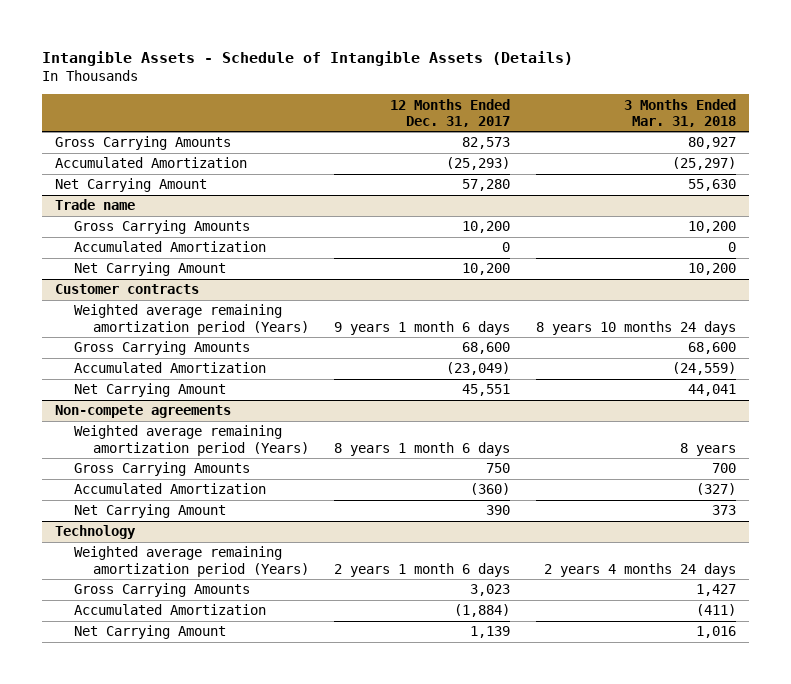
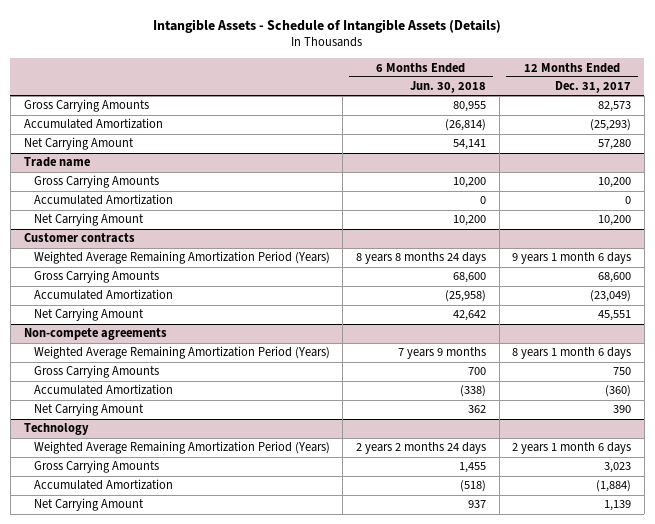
- | 12 Months Ended Dec. 31, 2017 | 3 Months Ended Mar. 31, 2018
+ | 6 Months Ended Jun. 30, 2018 | 12 Months Ended Dec. 31, 2017
@ Customer contracts
- Weighted average remaining amortization period (Years) | 9 years 1 month 6 days | 8 years 10 months 24 days
+ Weighted Average Remaining Amortization Period (Years) | 8 years 8 months 24 days | 9 years 1 month 6 days
@ Non-compete agreements
- Weighted average remaining amortization period (Years) | 8 years 1 month 6 days | 8 years
+ Weighted Average Remaining Amortization Period (Years) | 7 years 9 months | 8 years 1 month 6 days
@ Technology
- Weighted average remaining amortization period (Years) | 2 years 1 month 6 days | 2 years 4 months 24 days
+ Weighted Average Remaining Amortization Period (Years) | 2 years 2 months 24 days | 2 years 1 month 6 days

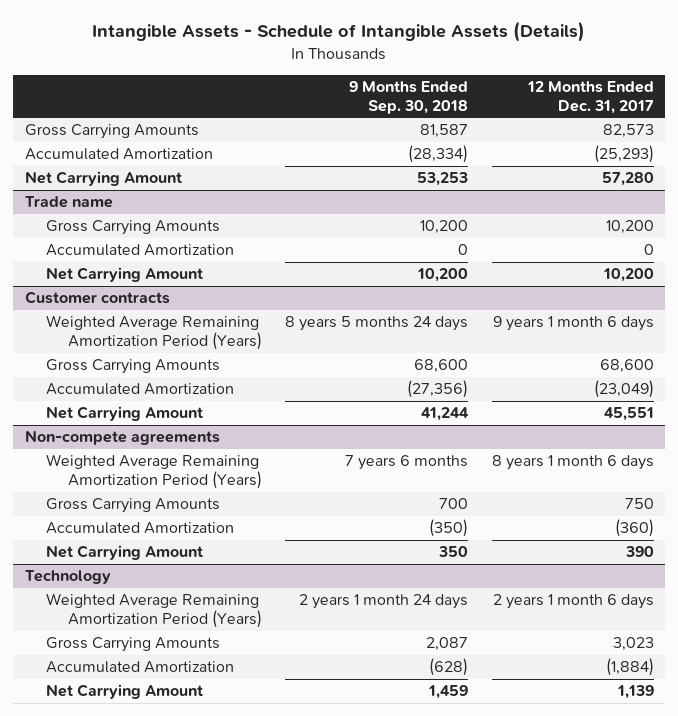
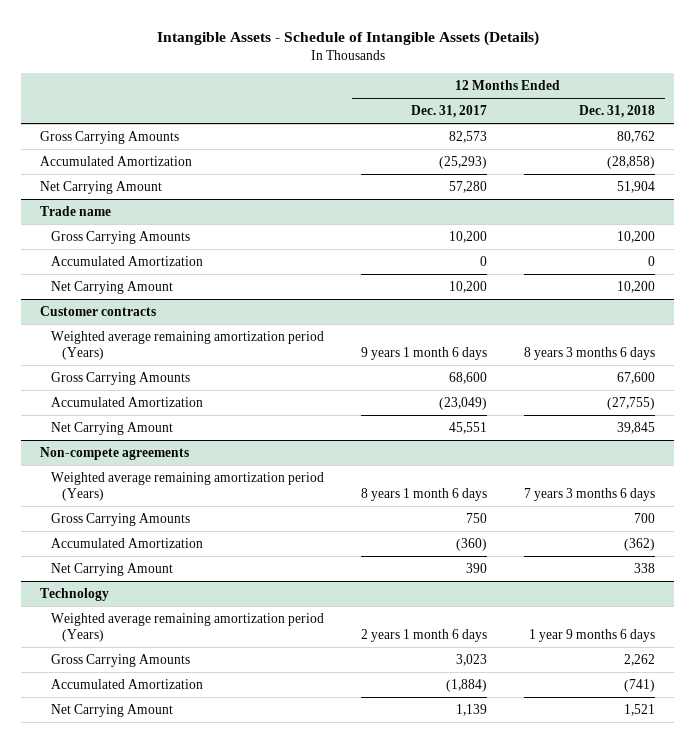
- | 9 Months Ended Sep. 30, 2018 | 12 Months Ended Dec. 31, 2017
+ | 12 Months Ended Dec. 31, 2017 | 12 Months Ended Dec. 31, 2018
@ Customer contracts
- Weighted Average Remaining Amortization Period (Years) | 8 years 5 months 24 days | 9 years 1 month 6 days
+ Weighted average remaining amortization period (Years) | 9 years 1 month 6 days | 8 years 3 months 6 days
@ Non-compete agreements
- Weighted Average Remaining Amortization Period (Years) | 7 years 6 months | 8 years 1 month 6 days
+ Weighted average remaining amortization period (Years) | 8 years 1 month 6 days | 7 years 3 months 6 days
@ Technology
- Weighted Average Remaining Amortization Period (Years) | 2 years 1 month 24 days | 2 years 1 month 6 days
+ Weighted average remaining amortization period (Years) | 2 years 1 month 6 days | 1 year 9 months 6 days

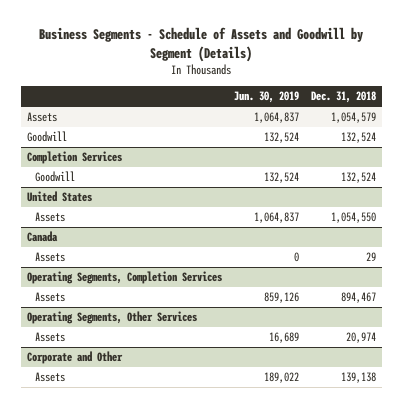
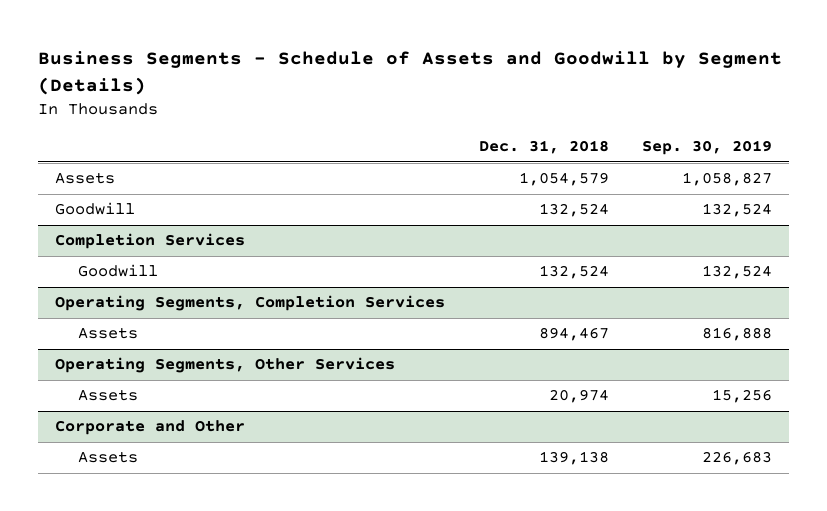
- | Jun. 30, 2019 | Dec. 31, 2018
+ | Dec. 31, 2018 | Sep. 30, 2019
- United States
- Assets | 1,064,837 | 1,054,550
- Canada
- Assets | 0 | 29

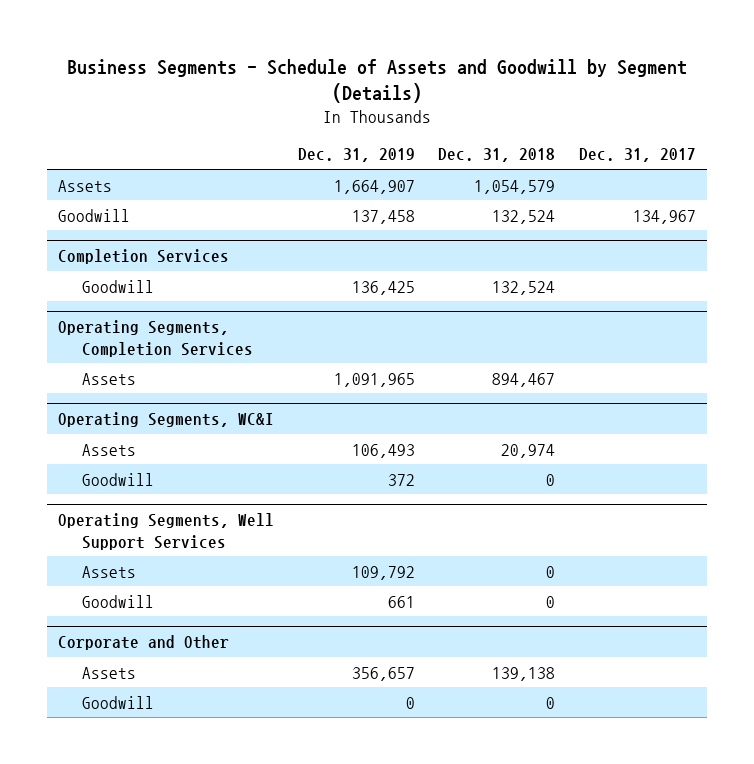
- | Dec. 31, 2018 | Sep. 30, 2019
+ | Dec. 31, 2019 | Dec. 31, 2018 | Dec. 31, 2017
- Operating Segments, Other Services
+ Operating Segments, WC&I
+ Goodwill | 372 | 0 |
+ Operating Segments, Well Support Services
+ Assets | 109,792 | 0 |
+ Goodwill | 661 | 0 |
@ Corporate and Other
+ Goodwill | 0 | 0 |

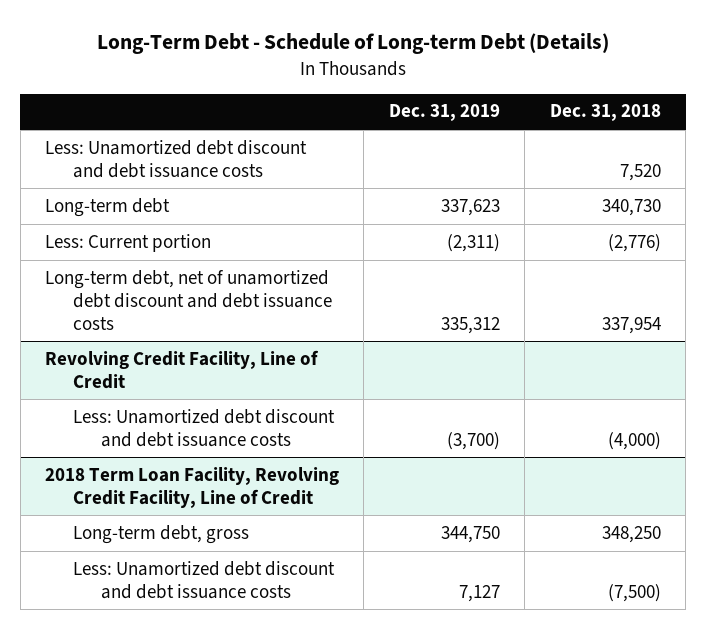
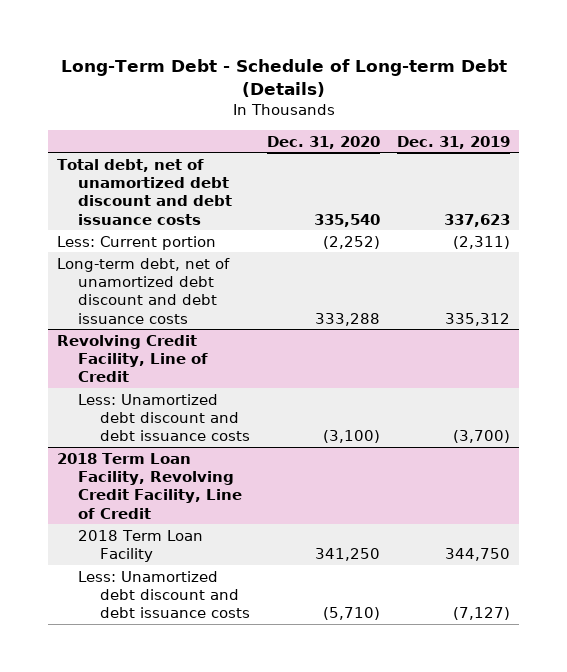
- | Dec. 31, 2019 | Dec. 31, 2018
+ | Dec. 31, 2020 | Dec. 31, 2019
- Less: Unamortized debt discount and debt issuance costs | | 7,520
- Long-term debt | 337,623 | 340,730
+ Total debt, net of unamortized debt discount and debt issuance costs | 335,540 | 337,623
@ 2018 Term Loan Facility, Revolving Credit Facility, Line of Credit
- Long-term debt, gross | 344,750 | 348,250
- Less: Unamortized debt discount and debt issuance costs | 7,127 | (7,500)
+ 2018 Term Loan Facility | 341,250 | 344,750
+ Less: Unamortized debt discount and debt issuance costs | (5,710) | (7,127)

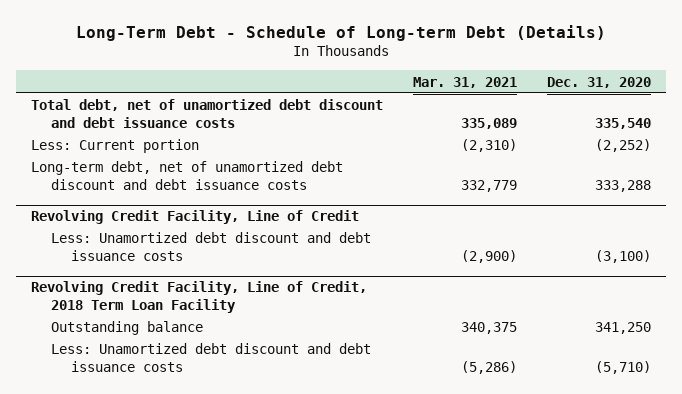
- | Dec. 31, 2020 | Dec. 31, 2019
+ | Mar. 31, 2021 | Dec. 31, 2020
- 2018 Term Loan Facility, Revolving Credit Facility, Line of Credit
- 2018 Term Loan Facility | 341,250 | 344,750
+ Revolving Credit Facility, Line of Credit, 2018 Term Loan Facility
+ Outstanding balance | 340,375 | 341,250

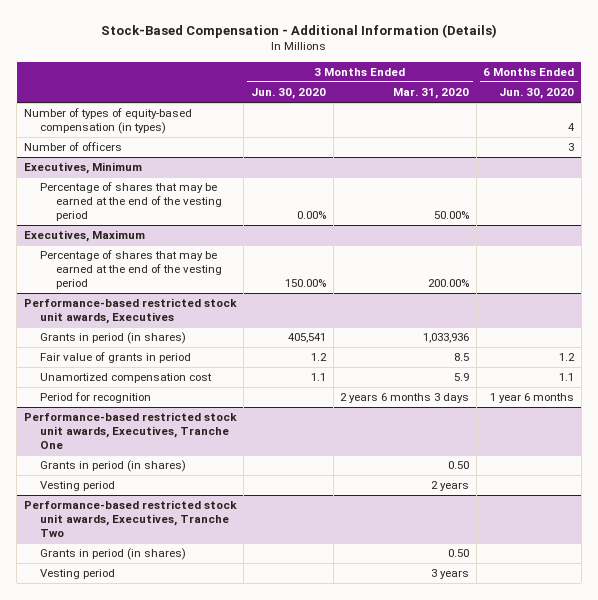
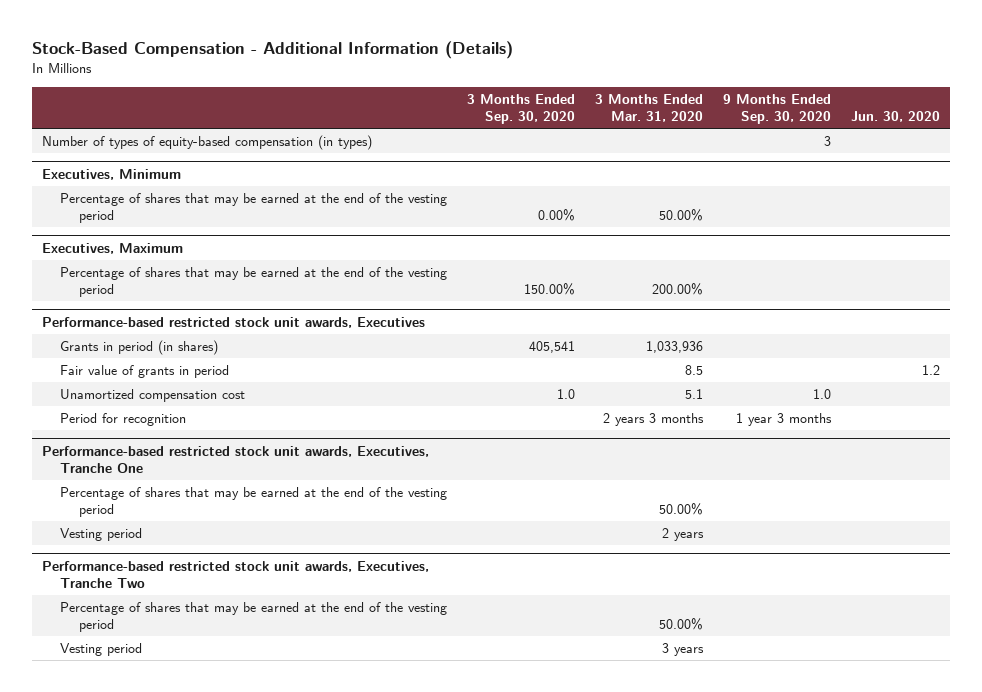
- | 3 Months Ended Jun. 30, 2020 | 3 Months Ended Mar. 31, 2020 | 6 Months Ended Jun. 30, 2020
+ | 3 Months Ended Sep. 30, 2020 | 3 Months Ended Mar. 31, 2020 | 9 Months Ended Sep. 30, 2020 | Jun. 30, 2020
- Number of officers | | | 3
@ Performance-based restricted stock unit awards, Executives
- Unamortized compensation cost | 1.1 | 5.9 | 1.1
- Period for recognition | | 2 years 6 months 3 days | 1 year 6 months
+ Unamortized compensation cost | 1.0 | 5.1 | 1.0 |
+ Period for recognition | | 2 years 3 months | 1 year 3 months |
@ Performance-based restricted stock unit awards, Executives, Tranche One
- Grants in period (in shares) | | 0.50 |
+ Percentage of shares that may be earned at the end of the vesting period | | 50.00% | |
@ Performance-based restricted stock unit awards, Executives, Tranche Two
- Grants in period (in shares) | | 0.50 |
+ Percentage of shares that may be earned at the end of the vesting period | | 50.00% | |

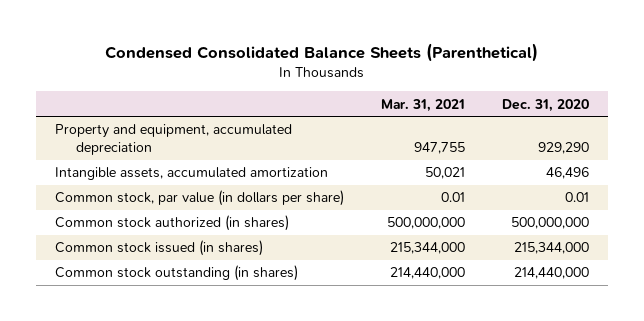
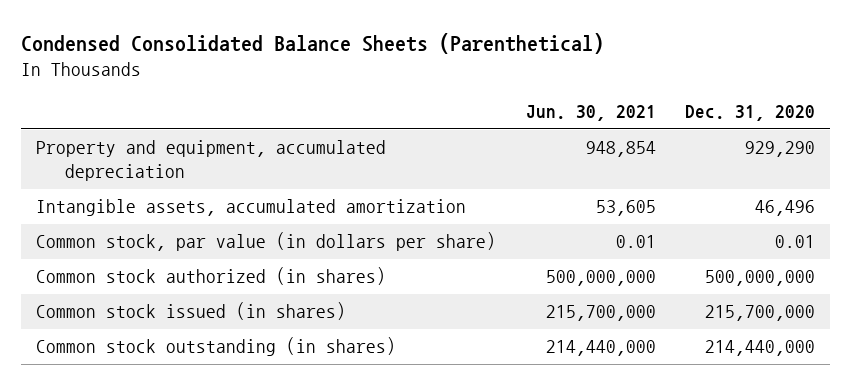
- | Mar. 31, 2021 | Dec. 31, 2020
+ | Jun. 30, 2021 | Dec. 31, 2020
- Common stock issued (in shares) | 215,344,000 | 215,344,000
+ Common stock issued (in shares) | 215,700,000 | 215,700,000

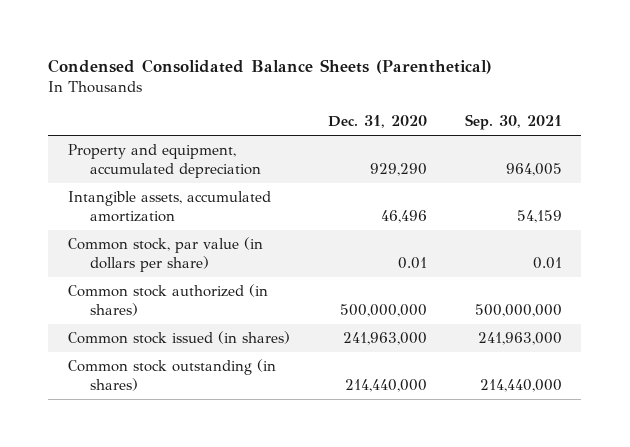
- | Jun. 30, 2021 | Dec. 31, 2020
+ | Dec. 31, 2020 | Sep. 30, 2021
- Common stock issued (in shares) | 215,700,000 | 215,700,000
+ Common stock issued (in shares) | 241,963,000 | 241,963,000

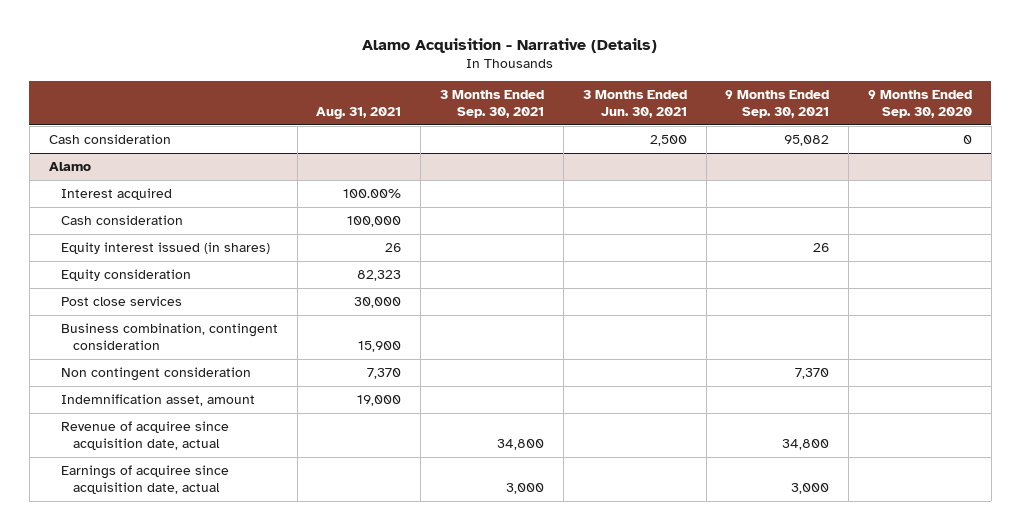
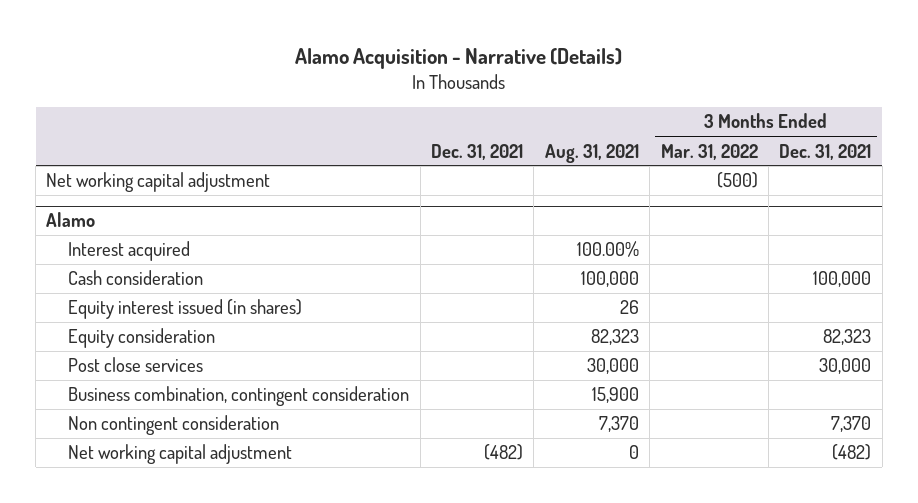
- | Aug. 31, 2021 | 3 Months Ended Sep. 30, 2021 | 3 Months Ended Jun. 30, 2021 | 9 Months Ended Sep. 30, 2021 | 9 Months Ended Sep. 30, 2020
+ | Dec. 31, 2021 | Aug. 31, 2021 | 3 Months Ended Mar. 31, 2022 | 3 Months Ended Dec. 31, 2021
- Cash consideration | | | 2,500 | 95,082 | 0
+ Net working capital adjustment | | | (500) |
@ Alamo
- Indemnification asset, amount | 19,000 | | | |
- Revenue of acquiree since acquisition date, actual | | 34,800 | | 34,800 |
- Earnings of acquiree since acquisition date, actual | | 3,000 | | 3,000 |
+ Net working capital adjustment | (482) | 0 | | (482)

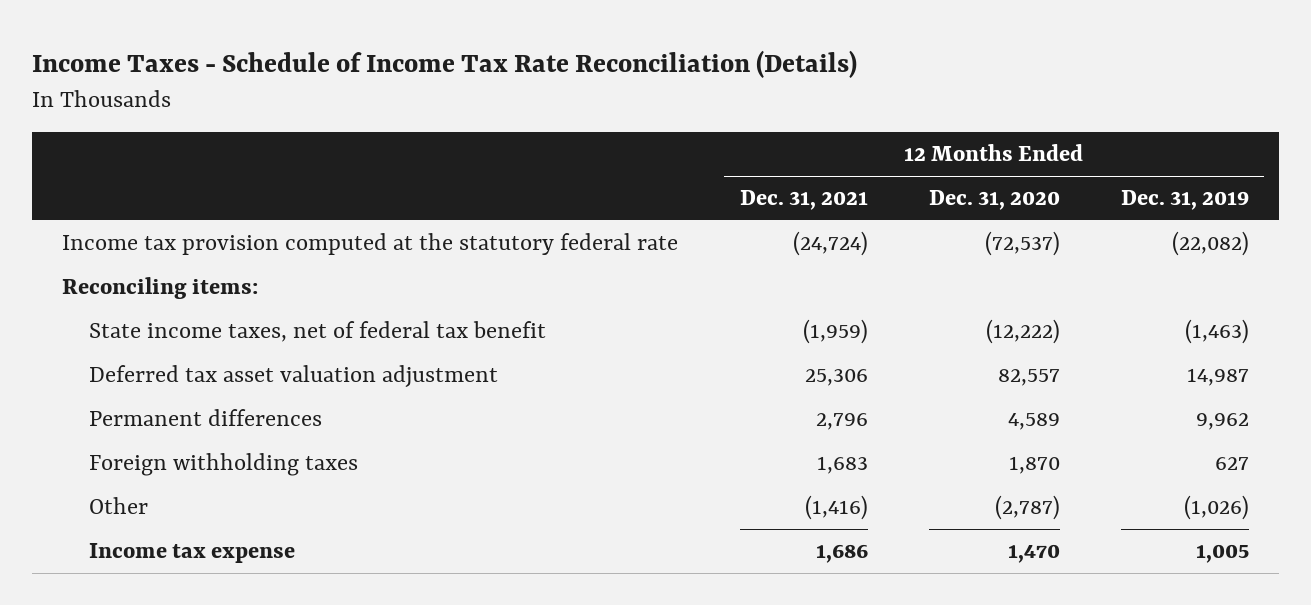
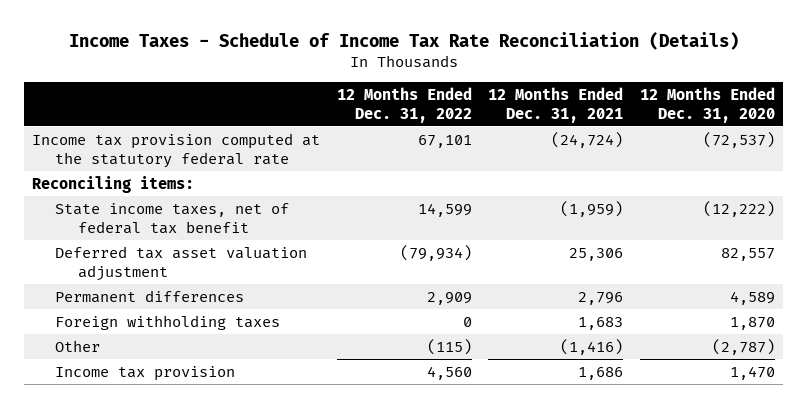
- | 12 Months Ended Dec. 31, 2021 | 12 Months Ended Dec. 31, 2020 | 12 Months Ended Dec. 31, 2019
+ | 12 Months Ended Dec. 31, 2022 | 12 Months Ended Dec. 31, 2021 | 12 Months Ended Dec. 31, 2020
- Income tax expense | 1,686 | 1,470 | 1,005
+ Income tax provision | 4,560 | 1,686 | 1,470

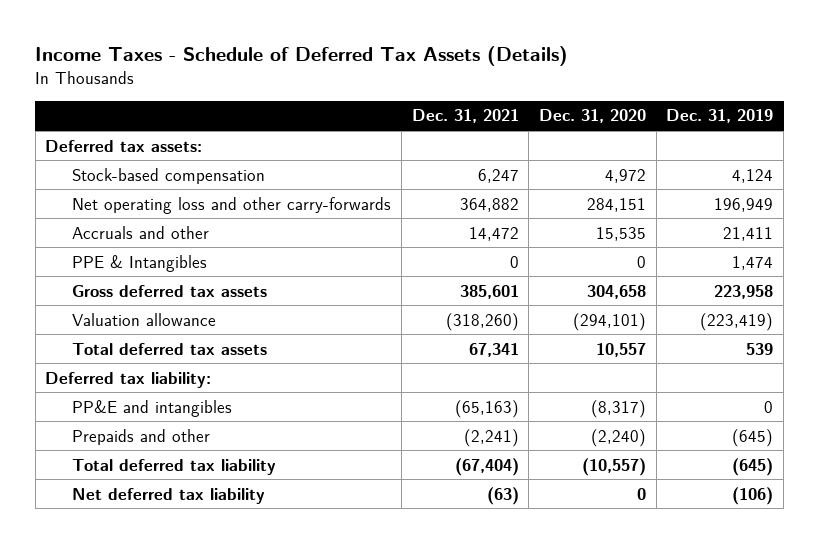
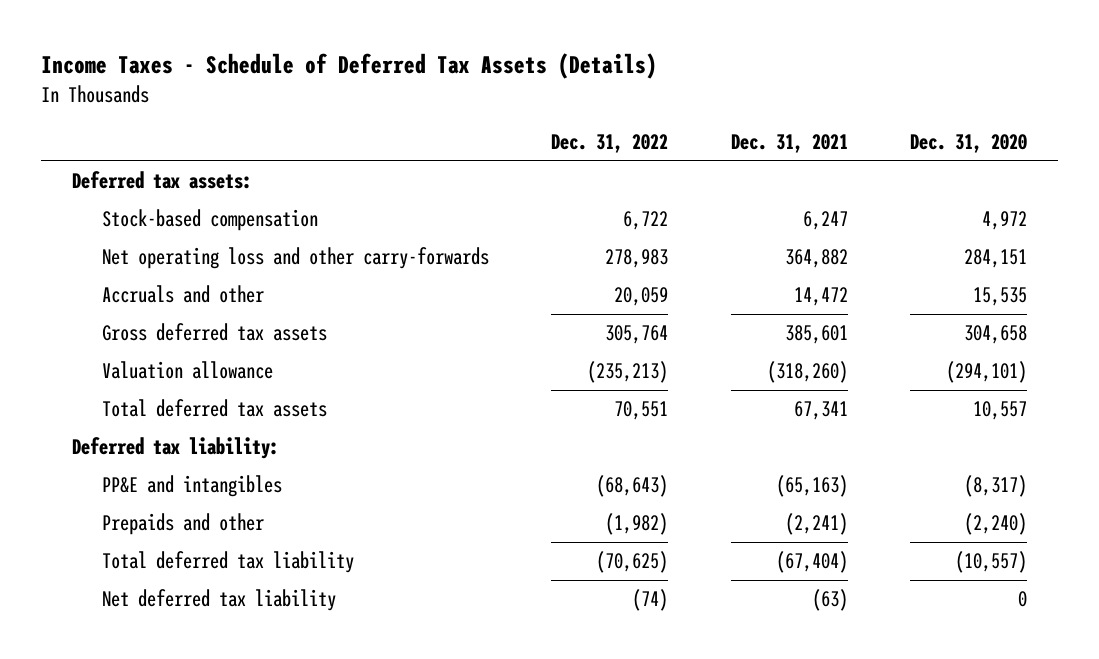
- | Dec. 31, 2021 | Dec. 31, 2020 | Dec. 31, 2019
+ | Dec. 31, 2022 | Dec. 31, 2021 | Dec. 31, 2020
- PPE & Intangibles | 0 | 0 | 1,474

